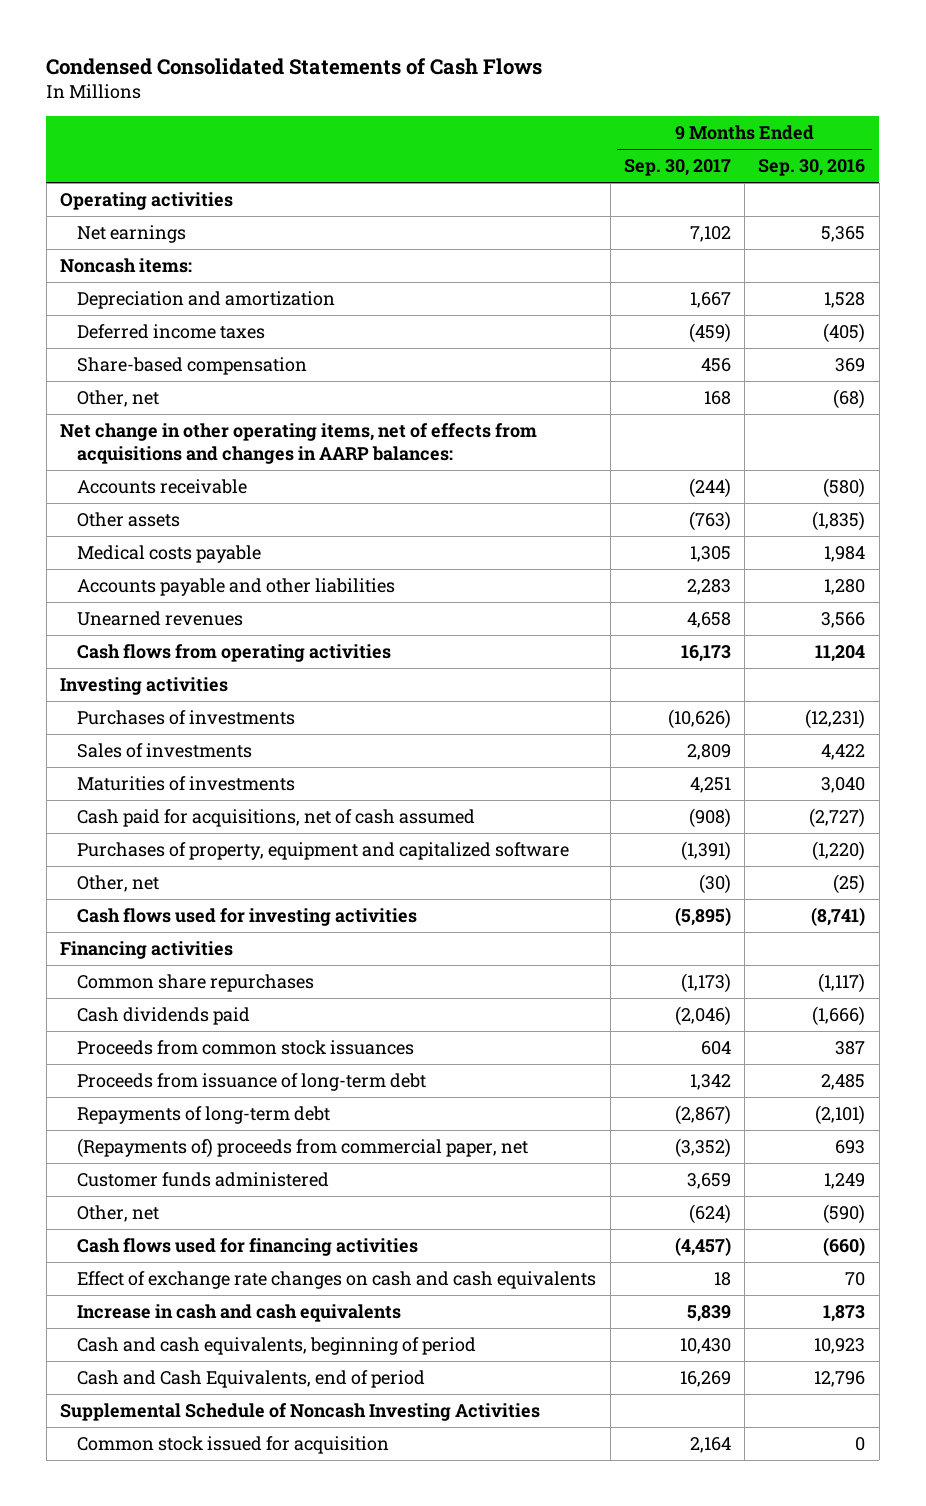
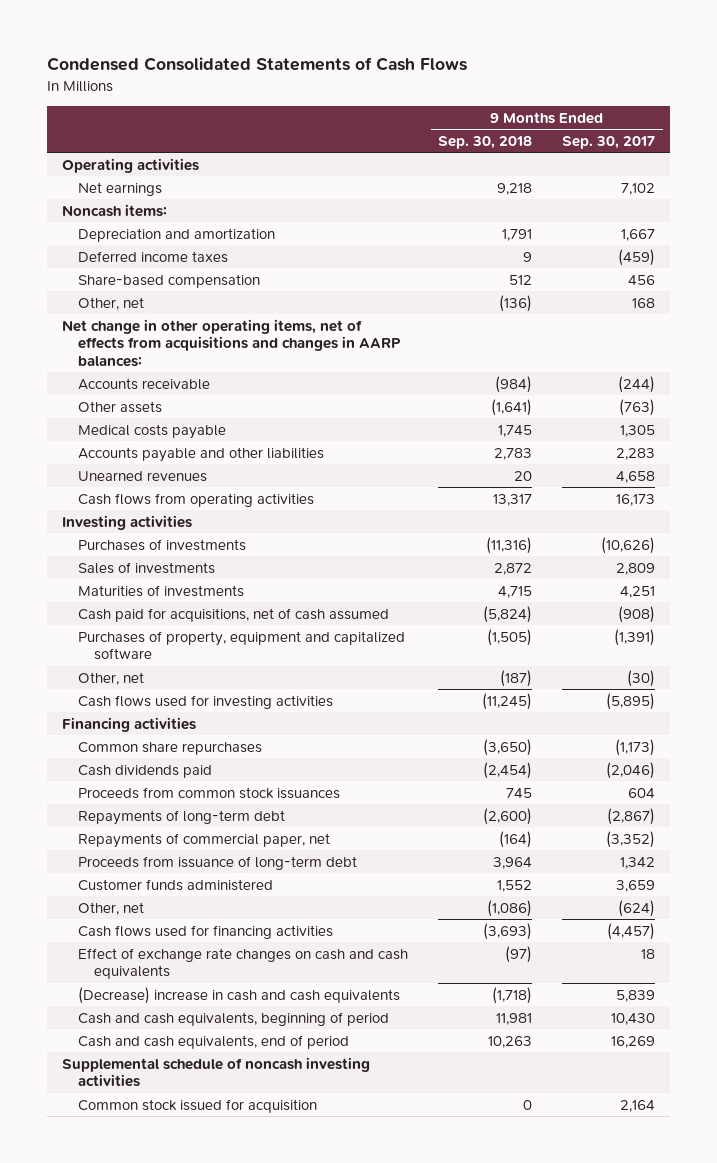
- | 9 Months Ended Sep. 30, 2017 | 9 Months Ended Sep. 30, 2016
+ | 9 Months Ended Sep. 30, 2018 | 9 Months Ended Sep. 30, 2017
- (Repayments of) proceeds from commercial paper, net | (3,352) | 693
+ Repayments of commercial paper, net | (164) | (3,352)
moved down: Proceeds from issuance of long-term debt | 3,964 | 1,342
- Increase in cash and cash equivalents | 5,839 | 1,873
+ (Decrease) increase in cash and cash equivalents | (1,718) | 5,839
- Cash and Cash Equivalents, end of period | 16,269 | 12,796
- Supplemental Schedule of Noncash Investing Activities
+ Cash and cash equivalents, end of period | 10,263 | 16,269
+ Supplemental schedule of noncash investing activities

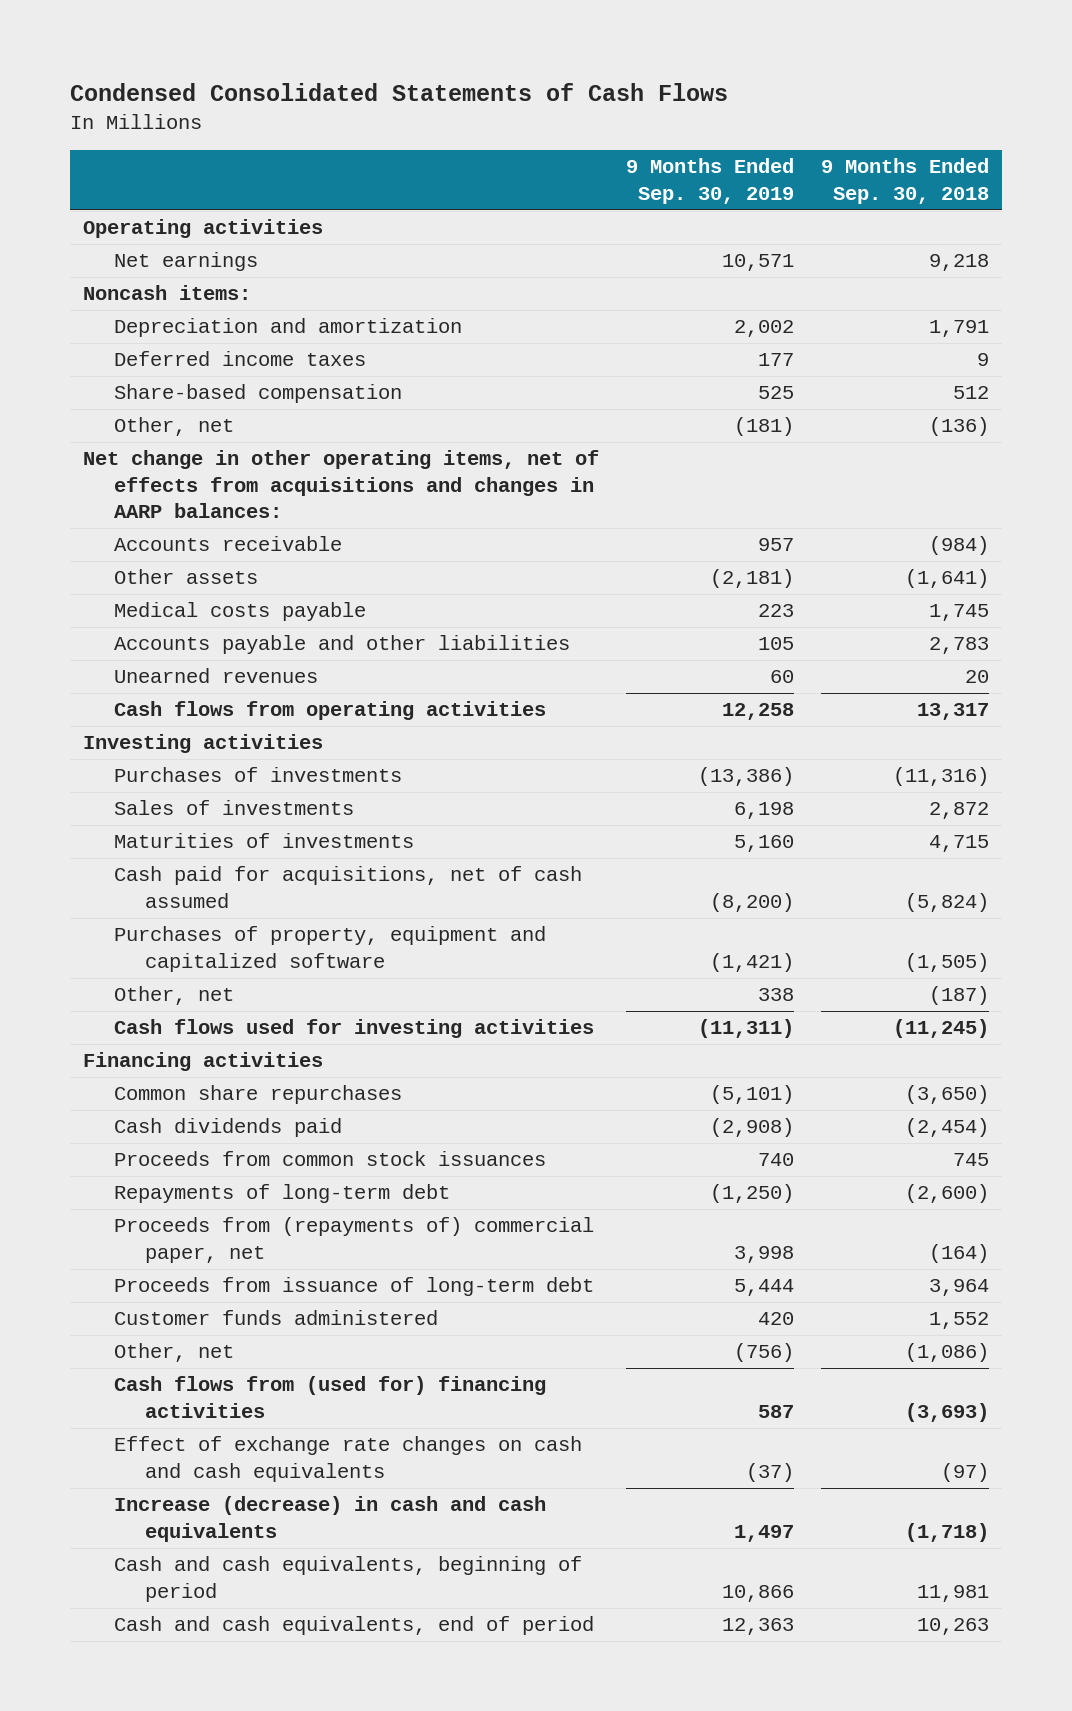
- | 9 Months Ended Sep. 30, 2018 | 9 Months Ended Sep. 30, 2017
+ | 9 Months Ended Sep. 30, 2019 | 9 Months Ended Sep. 30, 2018
- Repayments of commercial paper, net | (164) | (3,352)
+ Proceeds from (repayments of) commercial paper, net | 3,998 | (164)
- Cash flows used for financing activities | (3,693) | (4,457)
+ Cash flows from (used for) financing activities | 587 | (3,693)
- (Decrease) increase in cash and cash equivalents | (1,718) | 5,839
+ Increase (decrease) in cash and cash equivalents | 1,497 | (1,718)
- Supplemental schedule of noncash investing activities
- Common stock issued for acquisition | 0 | 2,164

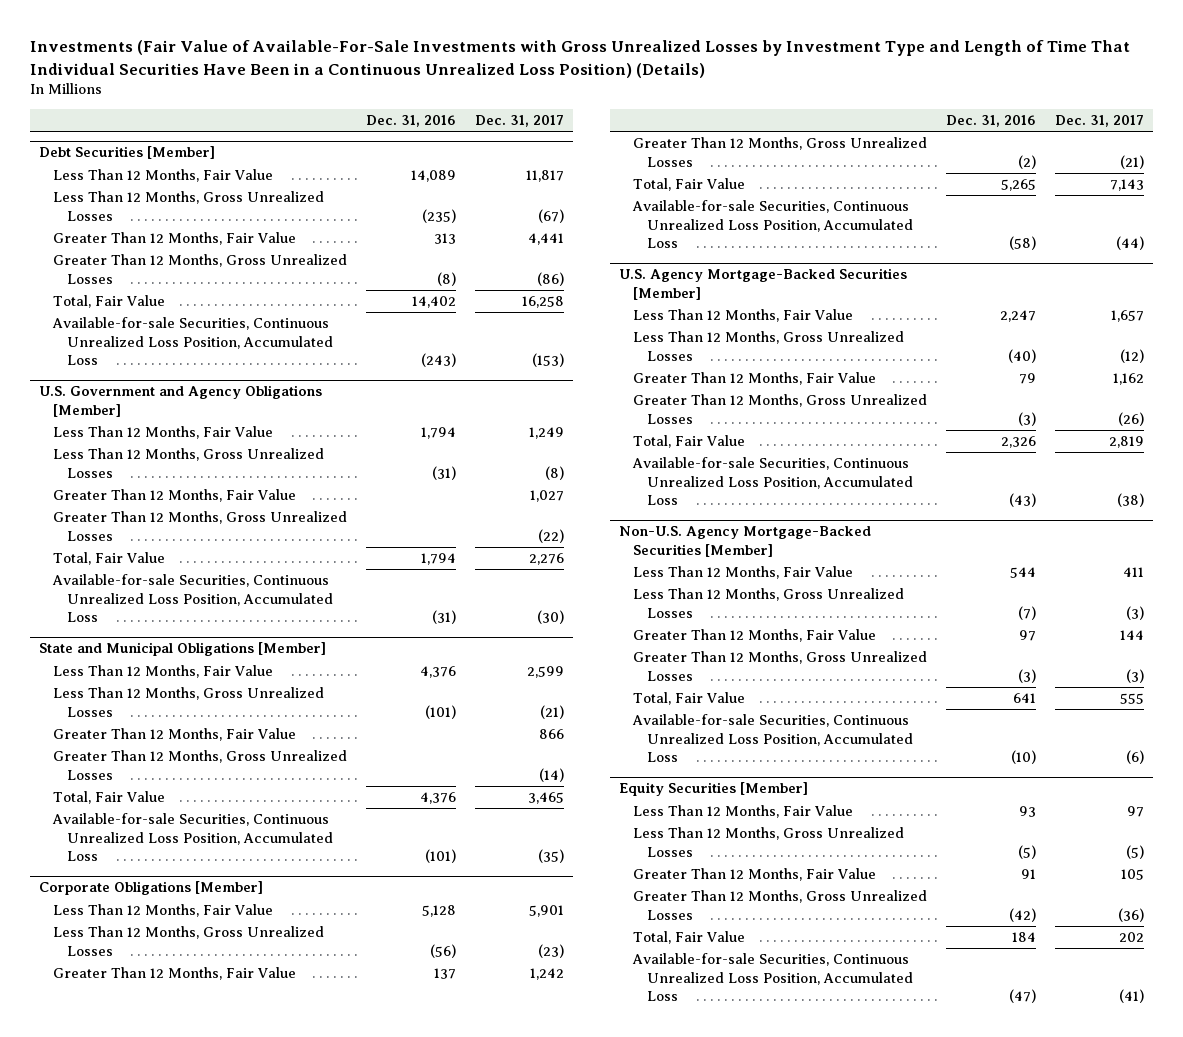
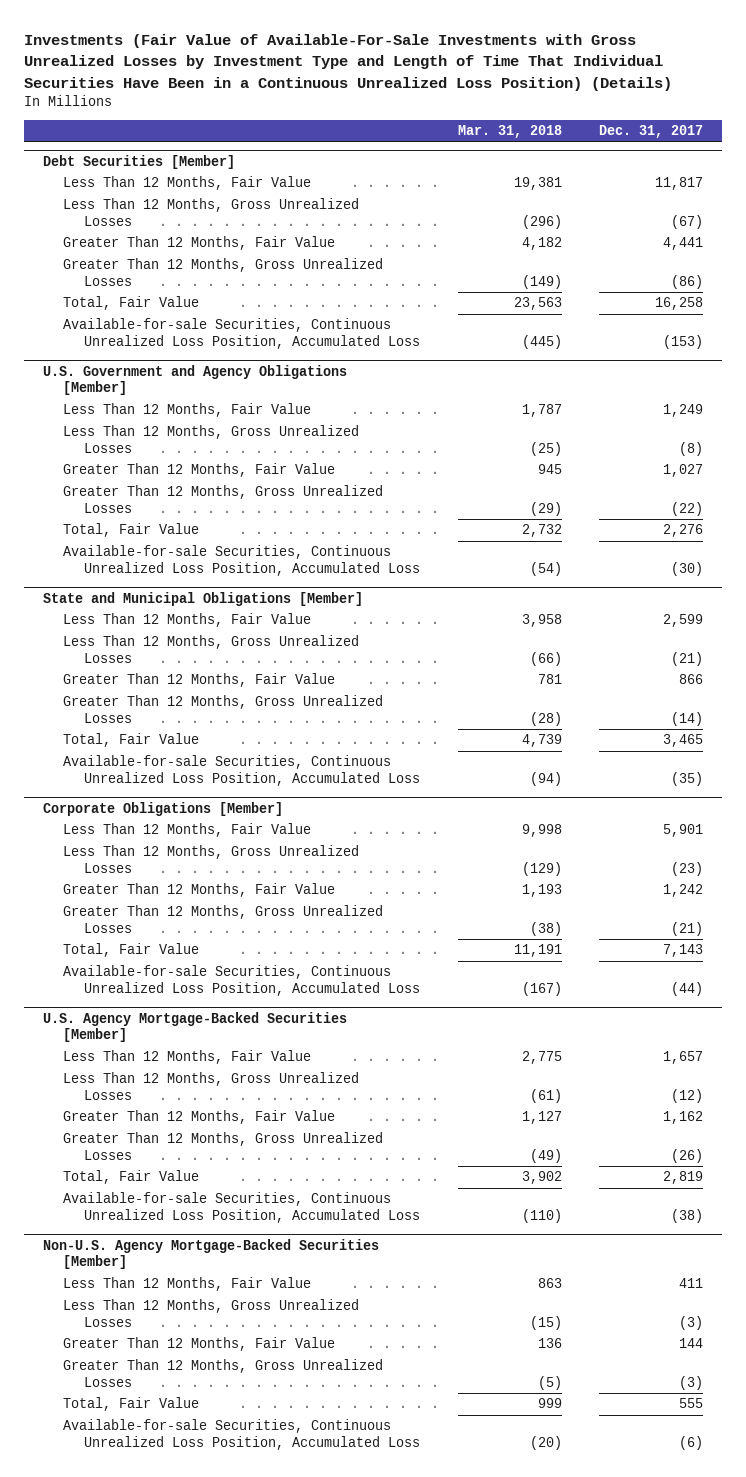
- | Dec. 31, 2016 | Dec. 31, 2017
+ | Mar. 31, 2018 | Dec. 31, 2017
- Equity Securities [Member]
- Less Than 12 Months, Fair Value | 93 | 97
- Less Than 12 Months, Gross Unrealized Losses | (5) | (5)
- Greater Than 12 Months, Fair Value | 91 | 105
- Greater Than 12 Months, Gross Unrealized Losses | (42) | (36)
- Total, Fair Value | 184 | 202
- Available-for-sale Securities, Continuous Unrealized Loss Position, Accumulated Loss | (47) | (41)

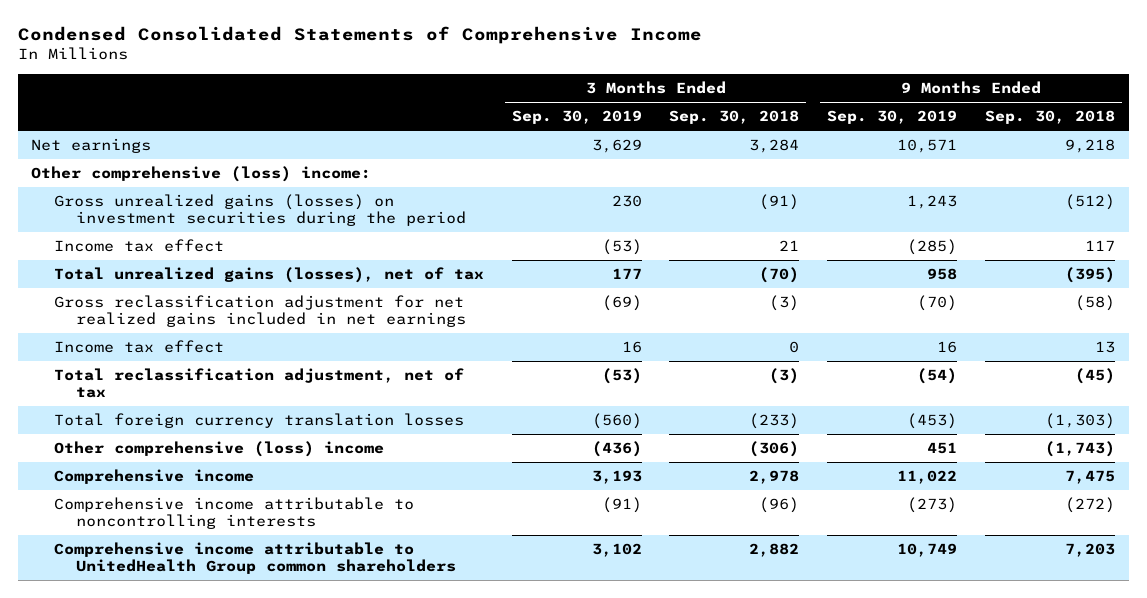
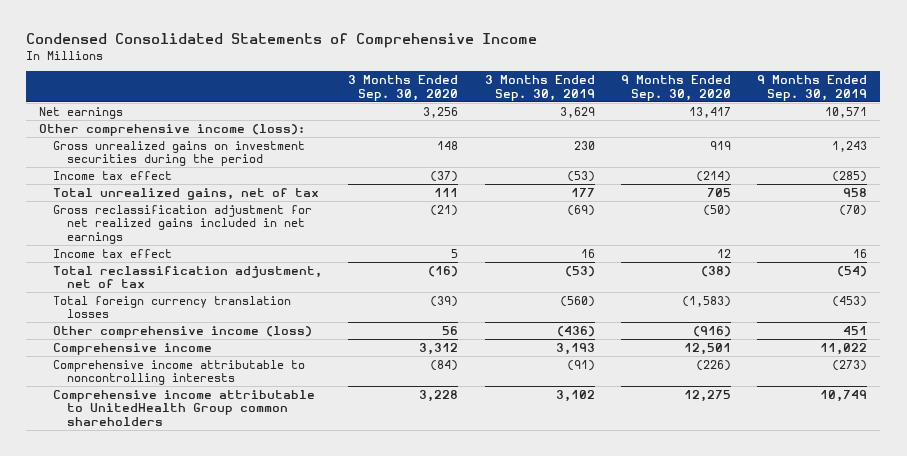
- | 3 Months Ended Sep. 30, 2019 | 3 Months Ended Sep. 30, 2018 | 9 Months Ended Sep. 30, 2019 | 9 Months Ended Sep. 30, 2018
+ | 3 Months Ended Sep. 30, 2020 | 3 Months Ended Sep. 30, 2019 | 9 Months Ended Sep. 30, 2020 | 9 Months Ended Sep. 30, 2019
- Other comprehensive (loss) income:
- Gross unrealized gains (losses) on investment securities during the period | 230 | (91) | 1,243 | (512)
+ Other comprehensive income (loss):
+ Gross unrealized gains on investment securities during the period | 148 | 230 | 919 | 1,243
- Total unrealized gains (losses), net of tax | 177 | (70) | 958 | (395)
+ Total unrealized gains, net of tax | 111 | 177 | 705 | 958
- Other comprehensive (loss) income | (436) | (306) | 451 | (1,743)
+ Other comprehensive income (loss) | 56 | (436) | (916) | 451

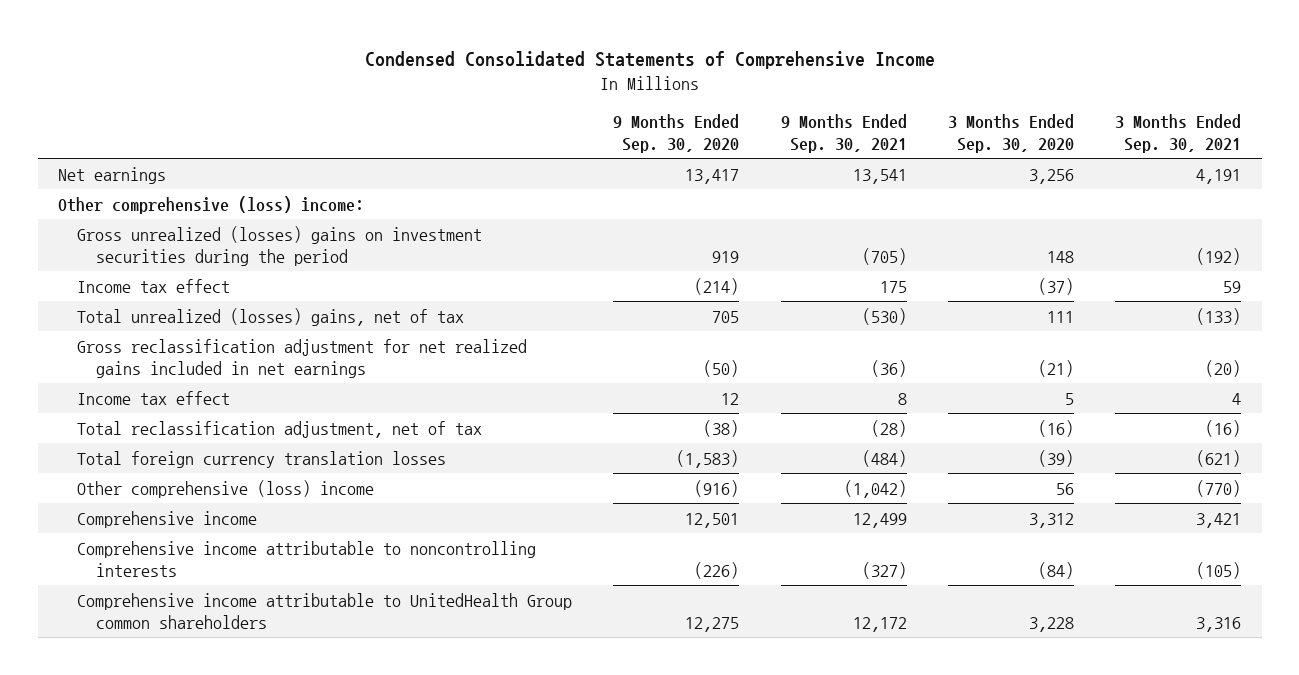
- | 3 Months Ended Sep. 30, 2020 | 3 Months Ended Sep. 30, 2019 | 9 Months Ended Sep. 30, 2020 | 9 Months Ended Sep. 30, 2019
+ | 9 Months Ended Sep. 30, 2020 | 9 Months Ended Sep. 30, 2021 | 3 Months Ended Sep. 30, 2020 | 3 Months Ended Sep. 30, 2021
- Other comprehensive income (loss):
- Gross unrealized gains on investment securities during the period | 148 | 230 | 919 | 1,243
+ Other comprehensive (loss) income:
+ Gross unrealized (losses) gains on investment securities during the period | 919 | (705) | 148 | (192)
- Total unrealized gains, net of tax | 111 | 177 | 705 | 958
+ Total unrealized (losses) gains, net of tax | 705 | (530) | 111 | (133)
- Other comprehensive income (loss) | 56 | (436) | (916) | 451
+ Other comprehensive (loss) income | (916) | (1,042) | 56 | (770)

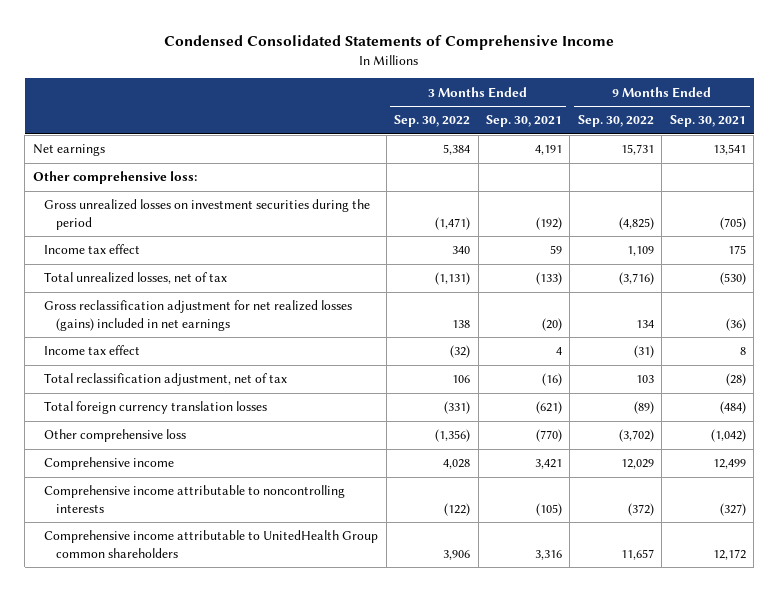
- | 9 Months Ended Sep. 30, 2020 | 9 Months Ended Sep. 30, 2021 | 3 Months Ended Sep. 30, 2020 | 3 Months Ended Sep. 30, 2021
+ | 3 Months Ended Sep. 30, 2022 | 3 Months Ended Sep. 30, 2021 | 9 Months Ended Sep. 30, 2022 | 9 Months Ended Sep. 30, 2021
- Other comprehensive (loss) income:
- Gross unrealized (losses) gains on investment securities during the period | 919 | (705) | 148 | (192)
+ Other comprehensive loss:
+ Gross unrealized losses on investment securities during the period | (1,471) | (192) | (4,825) | (705)
- Total unrealized (losses) gains, net of tax | 705 | (530) | 111 | (133)
- Gross reclassification adjustment for net realized gains included in net earnings | (50) | (36) | (21) | (20)
+ Total unrealized losses, net of tax | (1,131) | (133) | (3,716) | (530)
+ Gross reclassification adjustment for net realized losses (gains) included in net earnings | 138 | (20) | 134 | (36)
- Other comprehensive (loss) income | (916) | (1,042) | 56 | (770)
+ Other comprehensive loss | (1,356) | (770) | (3,702) | (1,042)

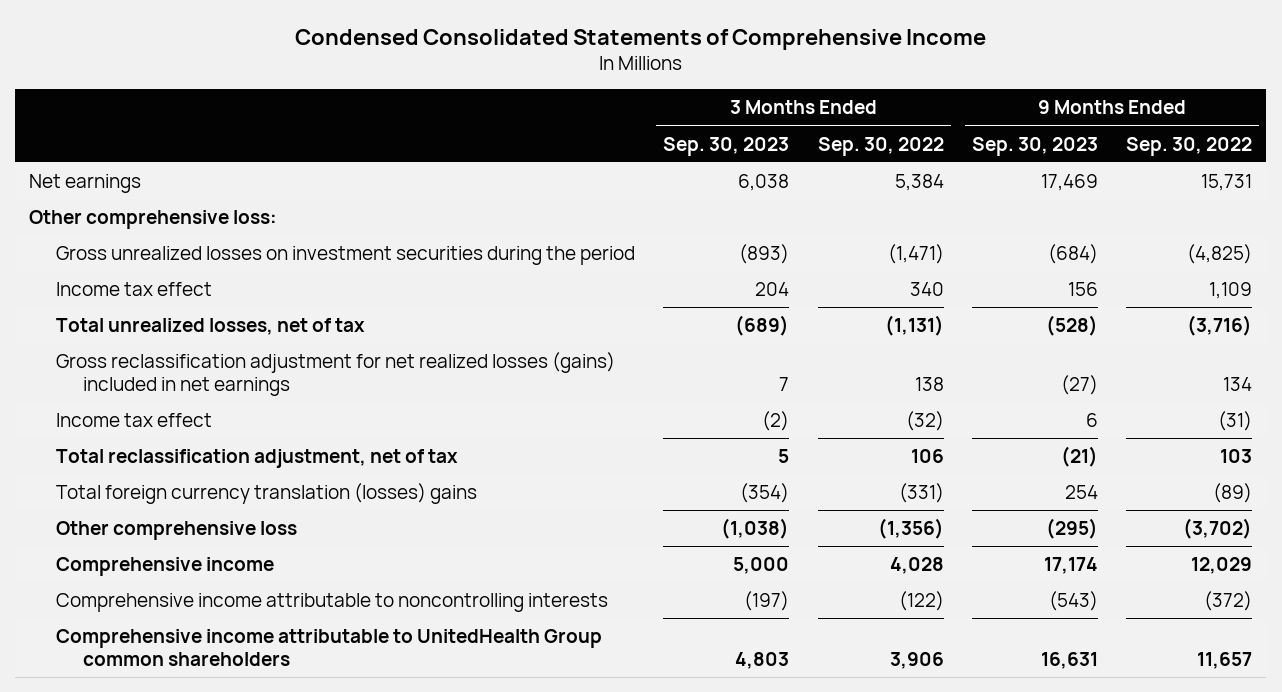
- | 3 Months Ended Sep. 30, 2022 | 3 Months Ended Sep. 30, 2021 | 9 Months Ended Sep. 30, 2022 | 9 Months Ended Sep. 30, 2021
+ | 3 Months Ended Sep. 30, 2023 | 3 Months Ended Sep. 30, 2022 | 9 Months Ended Sep. 30, 2023 | 9 Months Ended Sep. 30, 2022
- Total foreign currency translation losses | (331) | (621) | (89) | (484)
+ Total foreign currency translation (losses) gains | (354) | (331) | 254 | (89)

